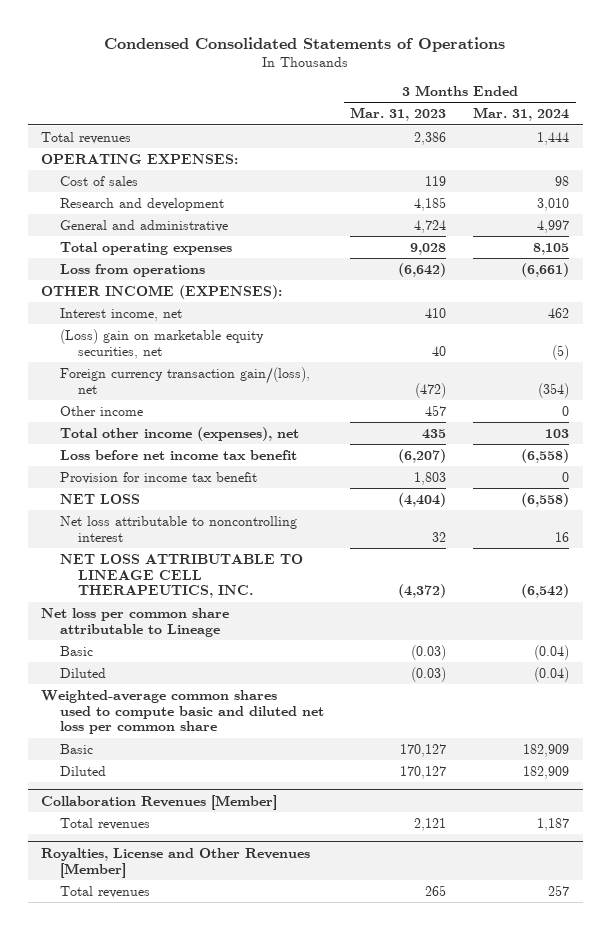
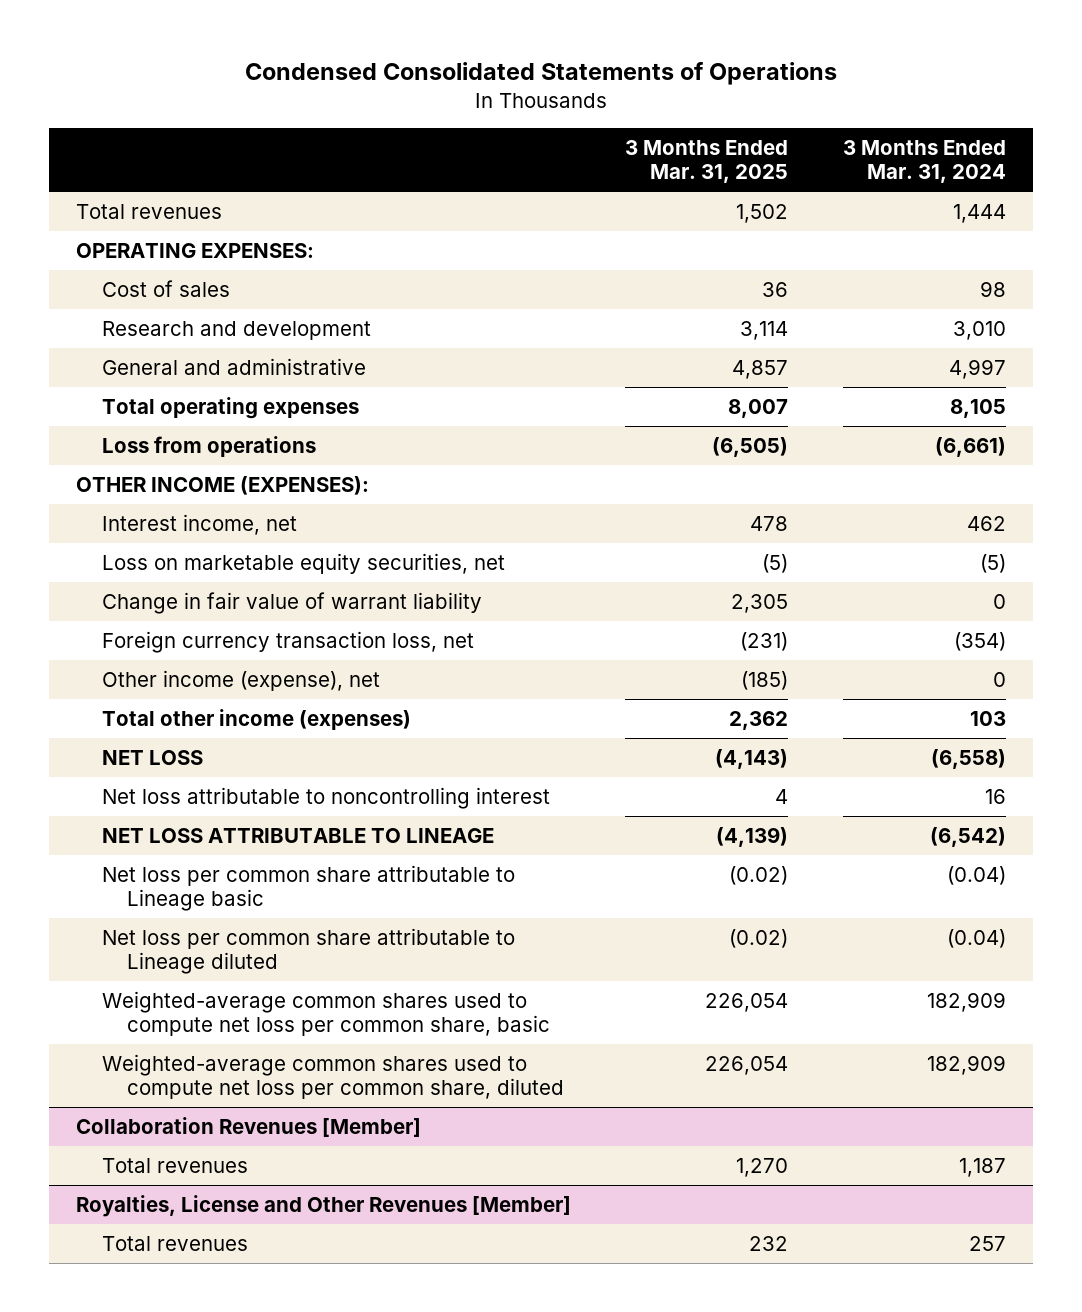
- | 3 Months Ended Mar. 31, 2023 | 3 Months Ended Mar. 31, 2024
+ | 3 Months Ended Mar. 31, 2025 | 3 Months Ended Mar. 31, 2024
- (Loss) gain on marketable equity securities, net | 40 | (5)
- Foreign currency transaction gain/(loss), net | (472) | (354)
- Other income | 457 | 0
- Total other income (expenses), net | 435 | 103
- Loss before net income tax benefit | (6,207) | (6,558)
- Provision for income tax benefit | 1,803 | 0
+ Loss on marketable equity securities, net | (5) | (5)
+ Change in fair value of warrant liability | 2,305 | 0
+ Foreign currency transaction loss, net | (231) | (354)
+ Other income (expense), net | (185) | 0
+ Total other income (expenses) | 2,362 | 103
- NET LOSS ATTRIBUTABLE TO LINEAGE CELL THERAPEUTICS, INC. | (4,372) | (6,542)
- Net loss per common share attributable to Lineage
- Basic | (0.03) | (0.04)
- Diluted | (0.03) | (0.04)
- Weighted-average common shares used to compute basic and diluted net loss per common share
- Basic | 170,127 | 182,909
- Diluted | 170,127 | 182,909
+ NET LOSS ATTRIBUTABLE TO LINEAGE | (4,139) | (6,542)
+ Net loss per common share attributable to Lineage basic | (0.02) | (0.04)
+ Net loss per common share attributable to Lineage diluted | (0.02) | (0.04)
+ Weighted-average common shares used to compute net loss per common share, basic | 226,054 | 182,909
+ Weighted-average common shares used to compute net loss per common share, diluted | 226,054 | 182,909

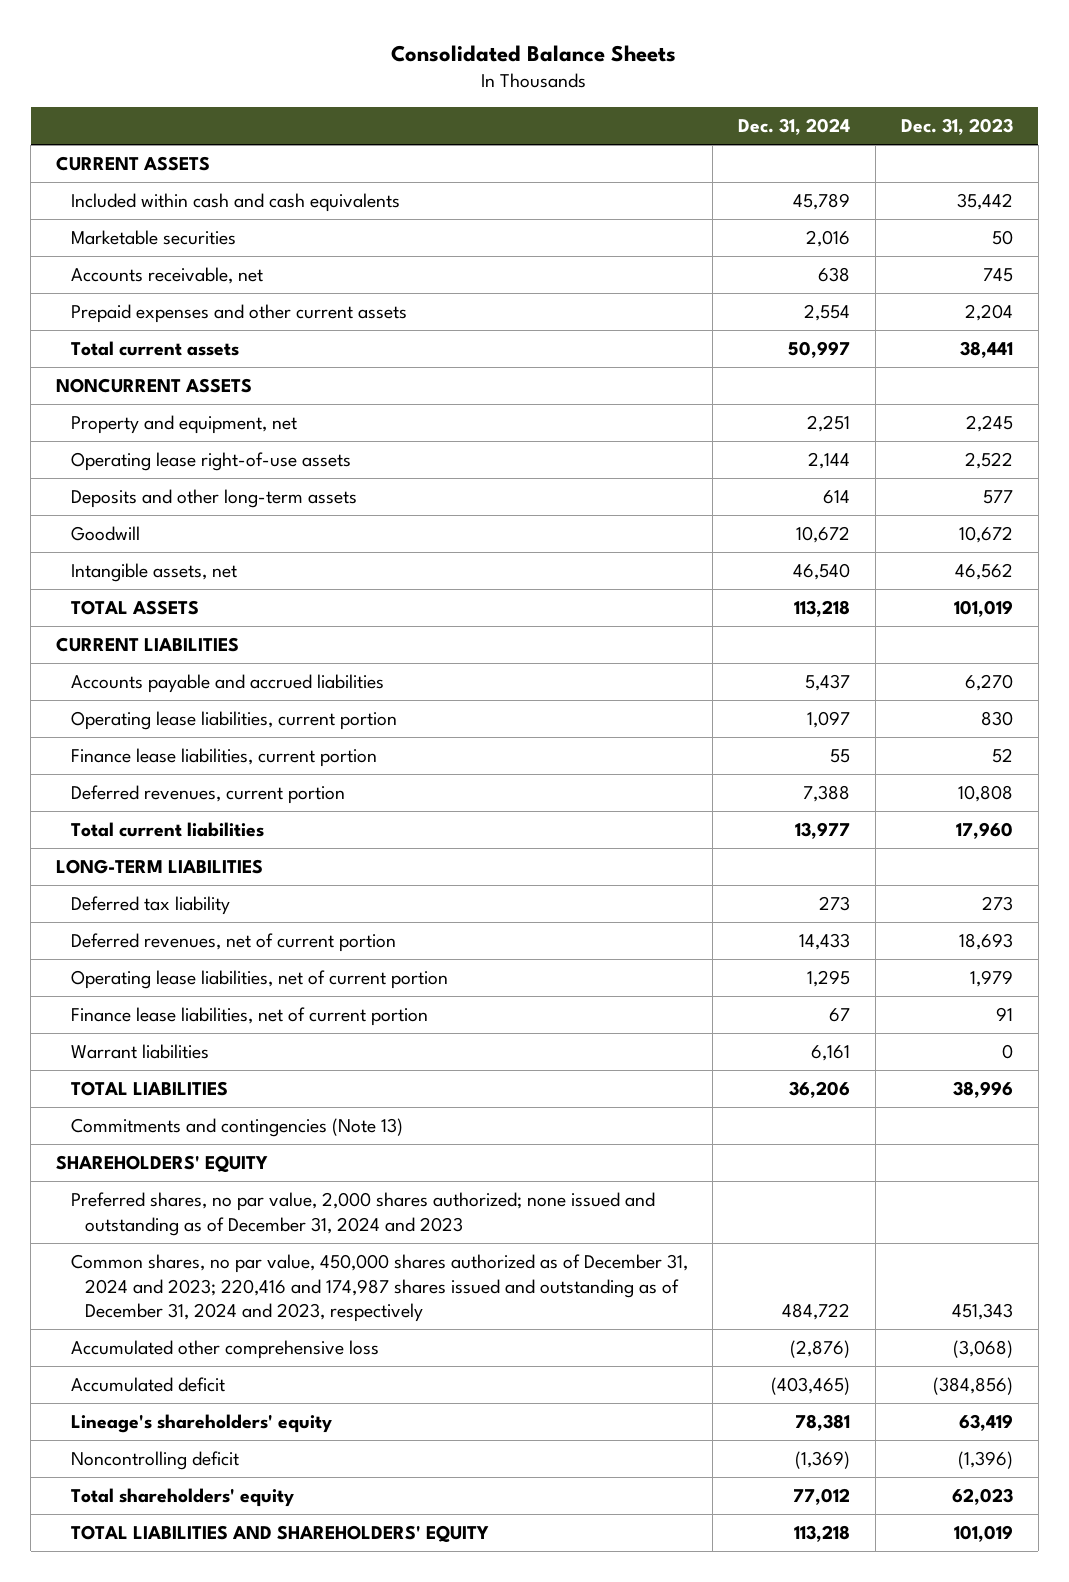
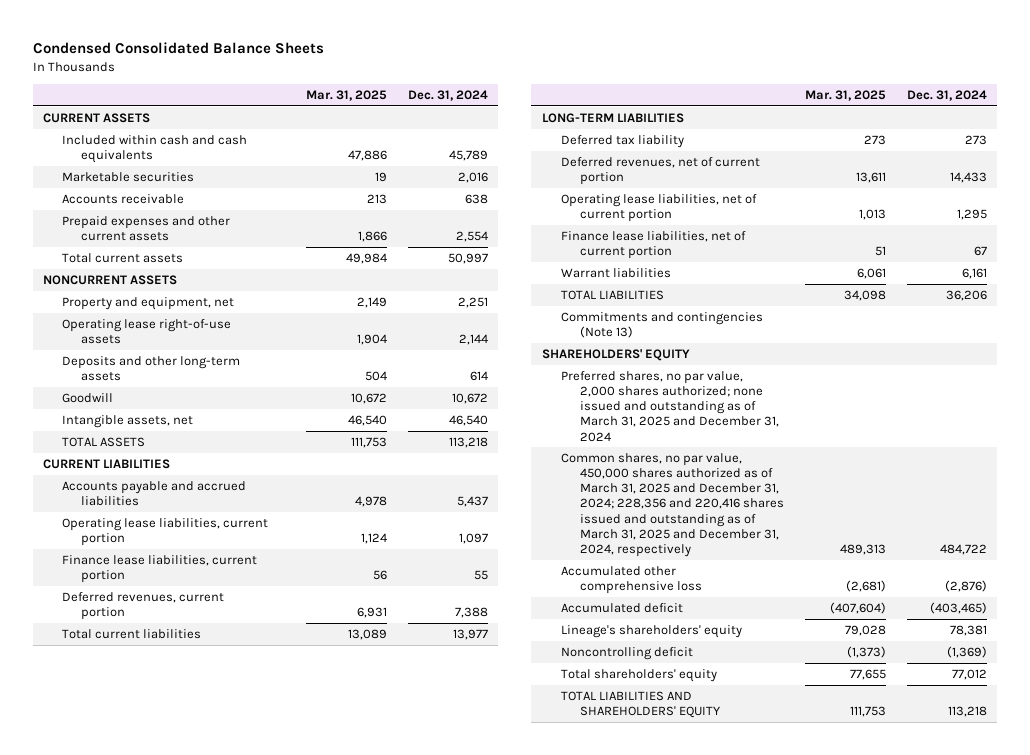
- Consolidated Balance Sheets
+ Condensed Consolidated Balance Sheets
- | Dec. 31, 2024 | Dec. 31, 2023
+ | Mar. 31, 2025 | Dec. 31, 2024
- Accounts receivable, net | 638 | 745
+ Accounts receivable | 213 | 638
- Preferred shares, no par value, 2,000 shares authorized; none issued and outstanding as of December 31, 2024 and 2023
- Common shares, no par value, 450,000 shares authorized as of December 31, 2024 and 2023; 220,416 and 174,987 shares issued and outstanding as of December 31, 2024 and 2023, respectively | 484,722 | 451,343
+ Preferred shares, no par value, 2,000 shares authorized; none issued and outstanding as of March 31, 2025 and December 31, 2024
+ Common shares, no par value, 450,000 shares authorized as of March 31, 2025 and December 31, 2024; 228,356 and 220,416 shares issued and outstanding as of March 31, 2025 and December 31, 2024, respectively | 489,313 | 484,722

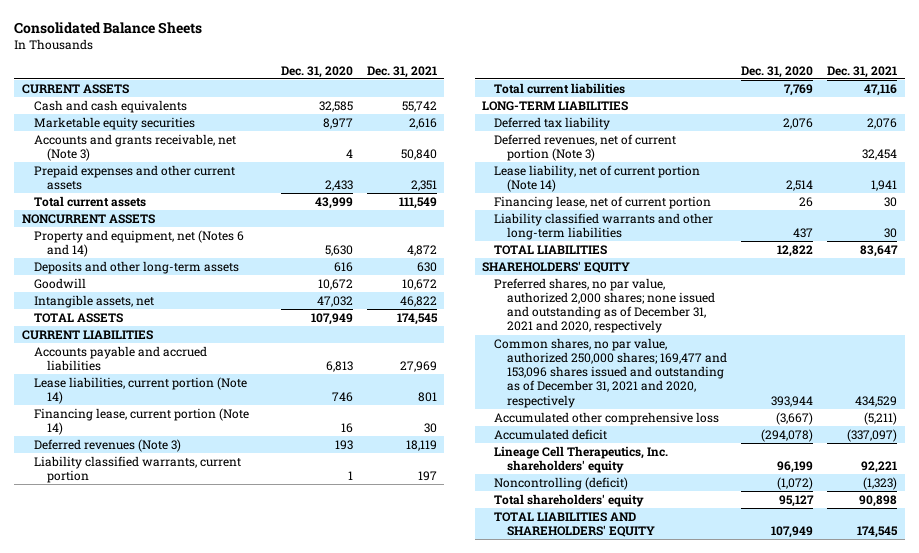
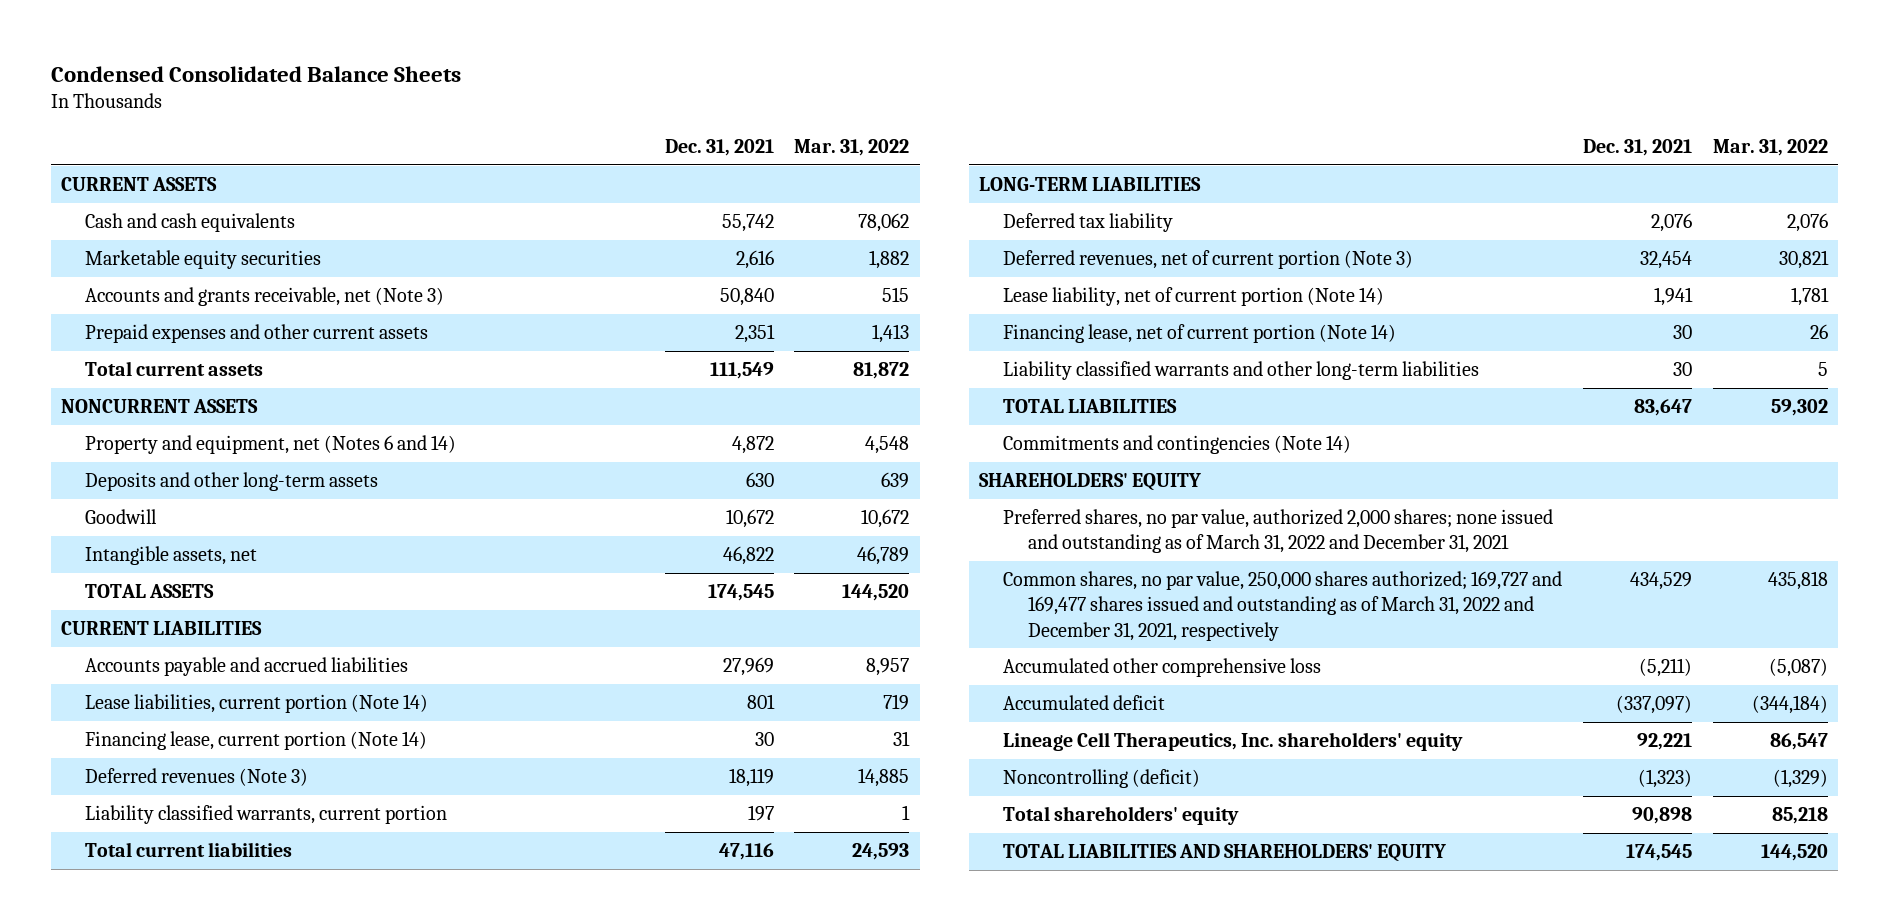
- Consolidated Balance Sheets
+ Condensed Consolidated Balance Sheets
- | Dec. 31, 2020 | Dec. 31, 2021
+ | Dec. 31, 2021 | Mar. 31, 2022
- Financing lease, net of current portion | 26 | 30
+ Financing lease, net of current portion (Note 14) | 30 | 26
+ Commitments and contingencies (Note 14)
- Preferred shares, no par value, authorized 2,000 shares; none issued and outstanding as of December 31, 2021 and 2020, respectively
- Common shares, no par value, authorized 250,000 shares; 169,477 and 153,096 shares issued and outstanding as of December 31, 2021 and 2020, respectively | 393,944 | 434,529
+ Preferred shares, no par value, authorized 2,000 shares; none issued and outstanding as of March 31, 2022 and December 31, 2021
+ Common shares, no par value, 250,000 shares authorized; 169,727 and 169,477 shares issued and outstanding as of March 31, 2022 and December 31, 2021, respectively | 434,529 | 435,818

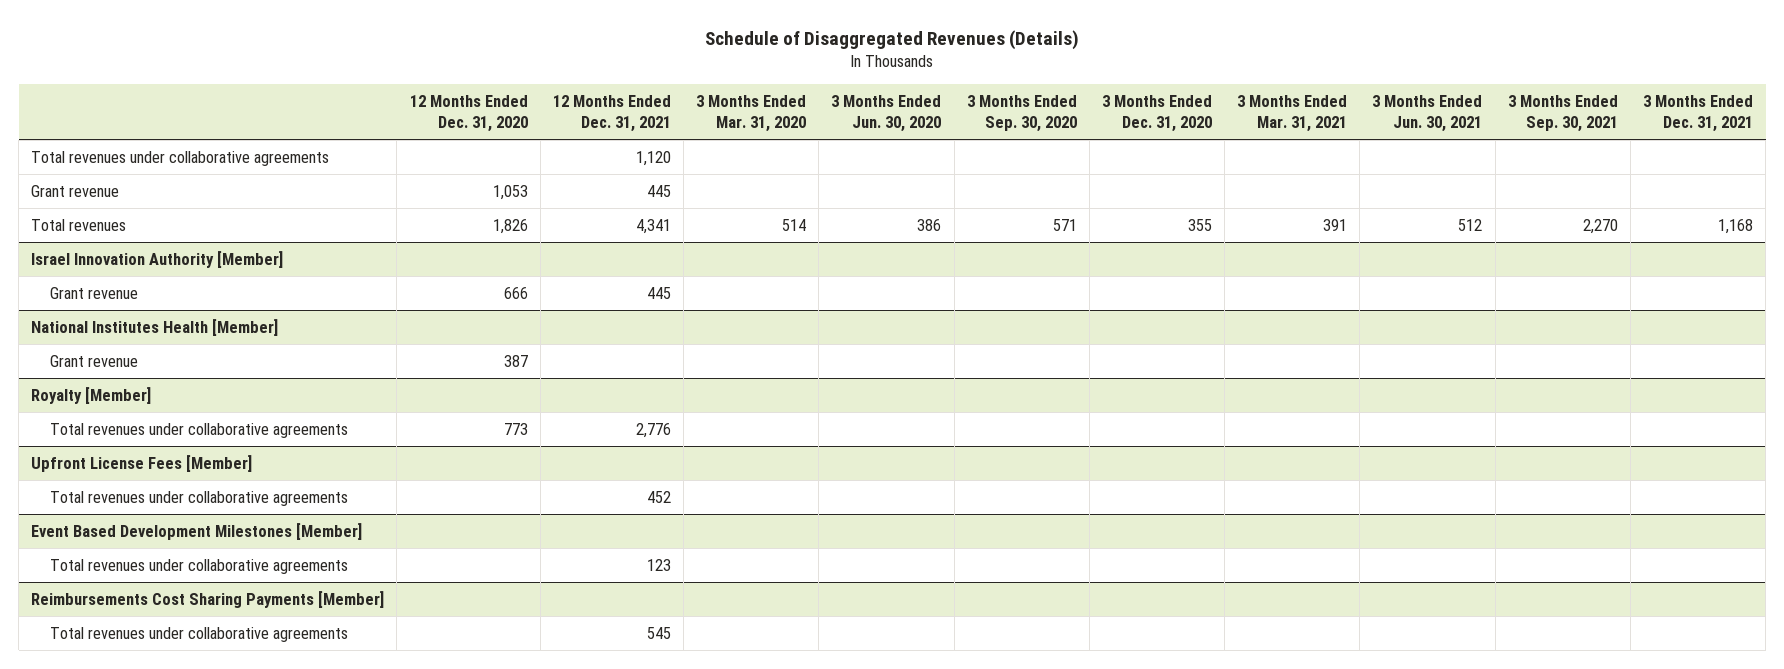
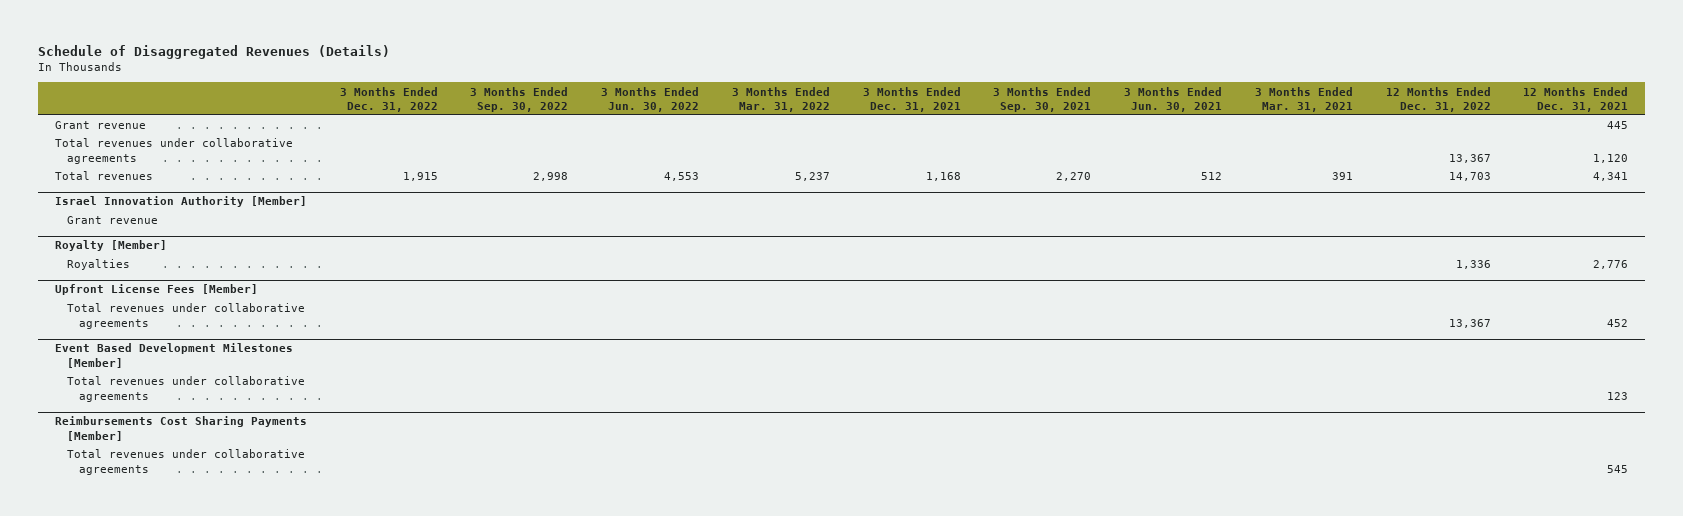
- | 12 Months Ended Dec. 31, 2020 | 12 Months Ended Dec. 31, 2021 | 3 Months Ended Mar. 31, 2020 | 3 Months Ended Jun. 30, 2020 | 3 Months Ended Sep. 30, 2020 | 3 Months Ended Dec. 31, 2020 | 3 Months Ended Mar. 31, 2021 | 3 Months Ended Jun. 30, 2021 | 3 Months Ended Sep. 30, 2021 | 3 Months Ended Dec. 31, 2021
+ | 3 Months Ended Dec. 31, 2022 | 3 Months Ended Sep. 30, 2022 | 3 Months Ended Jun. 30, 2022 | 3 Months Ended Mar. 31, 2022 | 3 Months Ended Dec. 31, 2021 | 3 Months Ended Sep. 30, 2021 | 3 Months Ended Jun. 30, 2021 | 3 Months Ended Mar. 31, 2021 | 12 Months Ended Dec. 31, 2022 | 12 Months Ended Dec. 31, 2021
moved down: Total revenues under collaborative agreements | | | | | | | | | 13,367 | 1,120
@ Israel Innovation Authority [Member]
- Grant revenue | 666 | 445 | | | | | | | |
- National Institutes Health [Member]
@ Royalty [Member]
- Total revenues under collaborative agreements | 773 | 2,776 | | | | | | | |
+ Royalties | | | | | | | | | 1,336 | 2,776

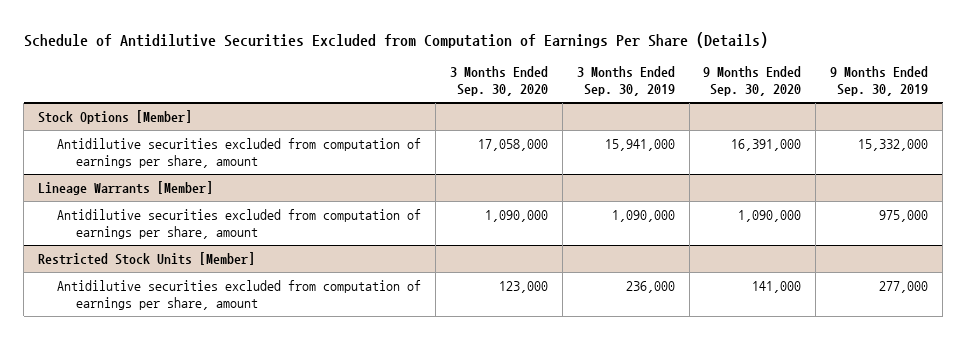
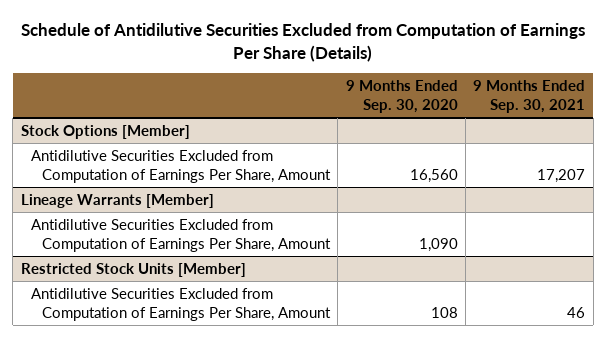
- | 3 Months Ended Sep. 30, 2020 | 3 Months Ended Sep. 30, 2019 | 9 Months Ended Sep. 30, 2020 | 9 Months Ended Sep. 30, 2019
+ | 9 Months Ended Sep. 30, 2020 | 9 Months Ended Sep. 30, 2021
@ Stock Options [Member]
- Antidilutive securities excluded from computation of earnings per share, amount | 17,058,000 | 15,941,000 | 16,391,000 | 15,332,000
+ Antidilutive Securities Excluded from Computation of Earnings Per Share, Amount | 16,560 | 17,207
@ Lineage Warrants [Member]
- Antidilutive securities excluded from computation of earnings per share, amount | 1,090,000 | 1,090,000 | 1,090,000 | 975,000
+ Antidilutive Securities Excluded from Computation of Earnings Per Share, Amount | 1,090 |
@ Restricted Stock Units [Member]
- Antidilutive securities excluded from computation of earnings per share, amount | 123,000 | 236,000 | 141,000 | 277,000
+ Antidilutive Securities Excluded from Computation of Earnings Per Share, Amount | 108 | 46

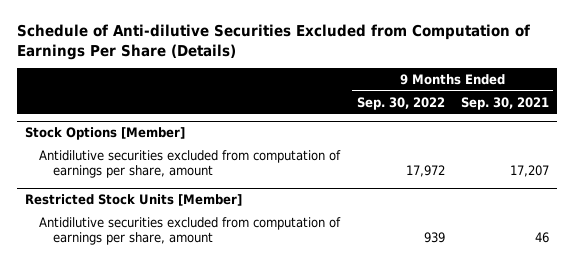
- Schedule of Antidilutive Securities Excluded from Computation of Earnings Per Share (Details)
+ Schedule of Anti-dilutive Securities Excluded from Computation of Earnings Per Share (Details)
- | 9 Months Ended Sep. 30, 2020 | 9 Months Ended Sep. 30, 2021
+ | 9 Months Ended Sep. 30, 2022 | 9 Months Ended Sep. 30, 2021
@ Stock Options [Member]
- Antidilutive Securities Excluded from Computation of Earnings Per Share, Amount | 16,560 | 17,207
- Lineage Warrants [Member]
- Antidilutive Securities Excluded from Computation of Earnings Per Share, Amount | 1,090 |
@ Stock Options [Member]
+ Antidilutive securities excluded from computation of earnings per share, amount | 17,972 | 17,207
@ Restricted Stock Units [Member]
- Antidilutive Securities Excluded from Computation of Earnings Per Share, Amount | 108 | 46
+ Antidilutive securities excluded from computation of earnings per share, amount | 939 | 46

